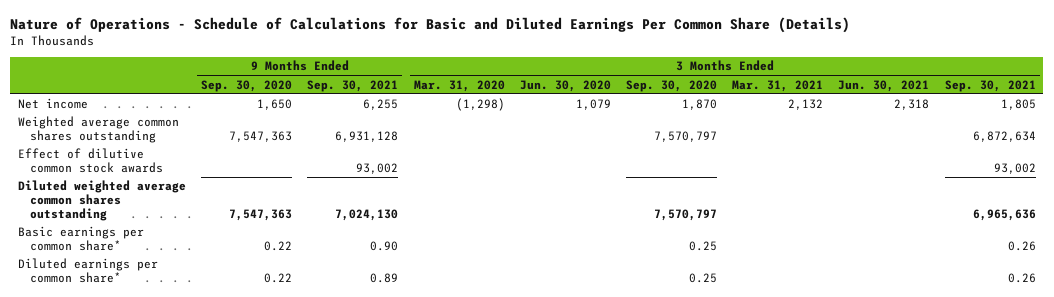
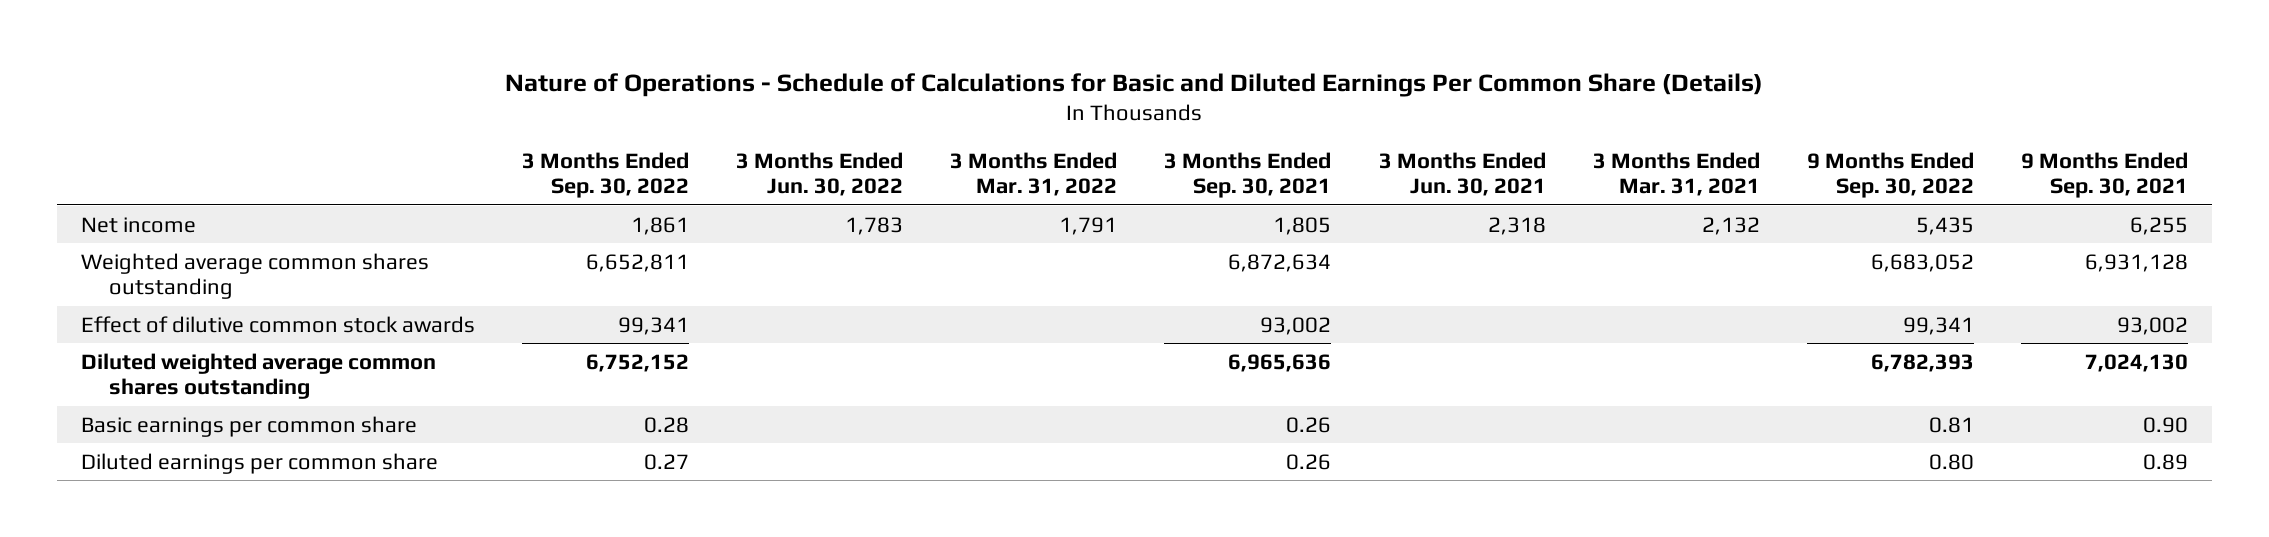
- | 9 Months Ended Sep. 30, 2020 | 9 Months Ended Sep. 30, 2021 | 3 Months Ended Mar. 31, 2020 | 3 Months Ended Jun. 30, 2020 | 3 Months Ended Sep. 30, 2020 | 3 Months Ended Mar. 31, 2021 | 3 Months Ended Jun. 30, 2021 | 3 Months Ended Sep. 30, 2021
+ | 3 Months Ended Sep. 30, 2022 | 3 Months Ended Jun. 30, 2022 | 3 Months Ended Mar. 31, 2022 | 3 Months Ended Sep. 30, 2021 | 3 Months Ended Jun. 30, 2021 | 3 Months Ended Mar. 31, 2021 | 9 Months Ended Sep. 30, 2022 | 9 Months Ended Sep. 30, 2021
- Basic earnings per common share* | 0.22 | 0.90 | | | 0.25 | | | 0.26
- Diluted earnings per common share* | 0.22 | 0.89 | | | 0.25 | | | 0.26
+ Basic earnings per common share | 0.28 | | | 0.26 | | | 0.81 | 0.90
+ Diluted earnings per common share | 0.27 | | | 0.26 | | | 0.80 | 0.89

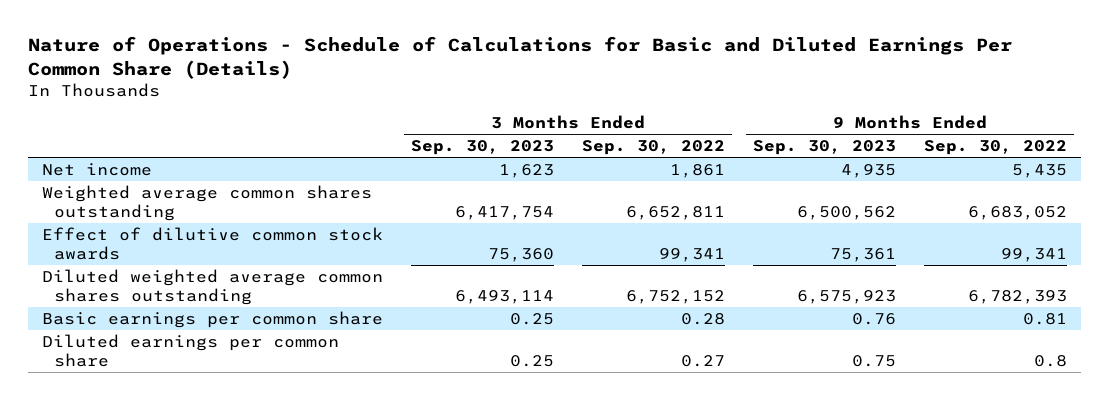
- | 3 Months Ended Sep. 30, 2022 | 3 Months Ended Jun. 30, 2022 | 3 Months Ended Mar. 31, 2022 | 3 Months Ended Sep. 30, 2021 | 3 Months Ended Jun. 30, 2021 | 3 Months Ended Mar. 31, 2021 | 9 Months Ended Sep. 30, 2022 | 9 Months Ended Sep. 30, 2021
+ | 3 Months Ended Sep. 30, 2023 | 3 Months Ended Sep. 30, 2022 | 9 Months Ended Sep. 30, 2023 | 9 Months Ended Sep. 30, 2022
- Diluted earnings per common share | 0.27 | | | 0.26 | | | 0.80 | 0.89
+ Diluted earnings per common share | 0.25 | 0.27 | 0.75 | 0.8

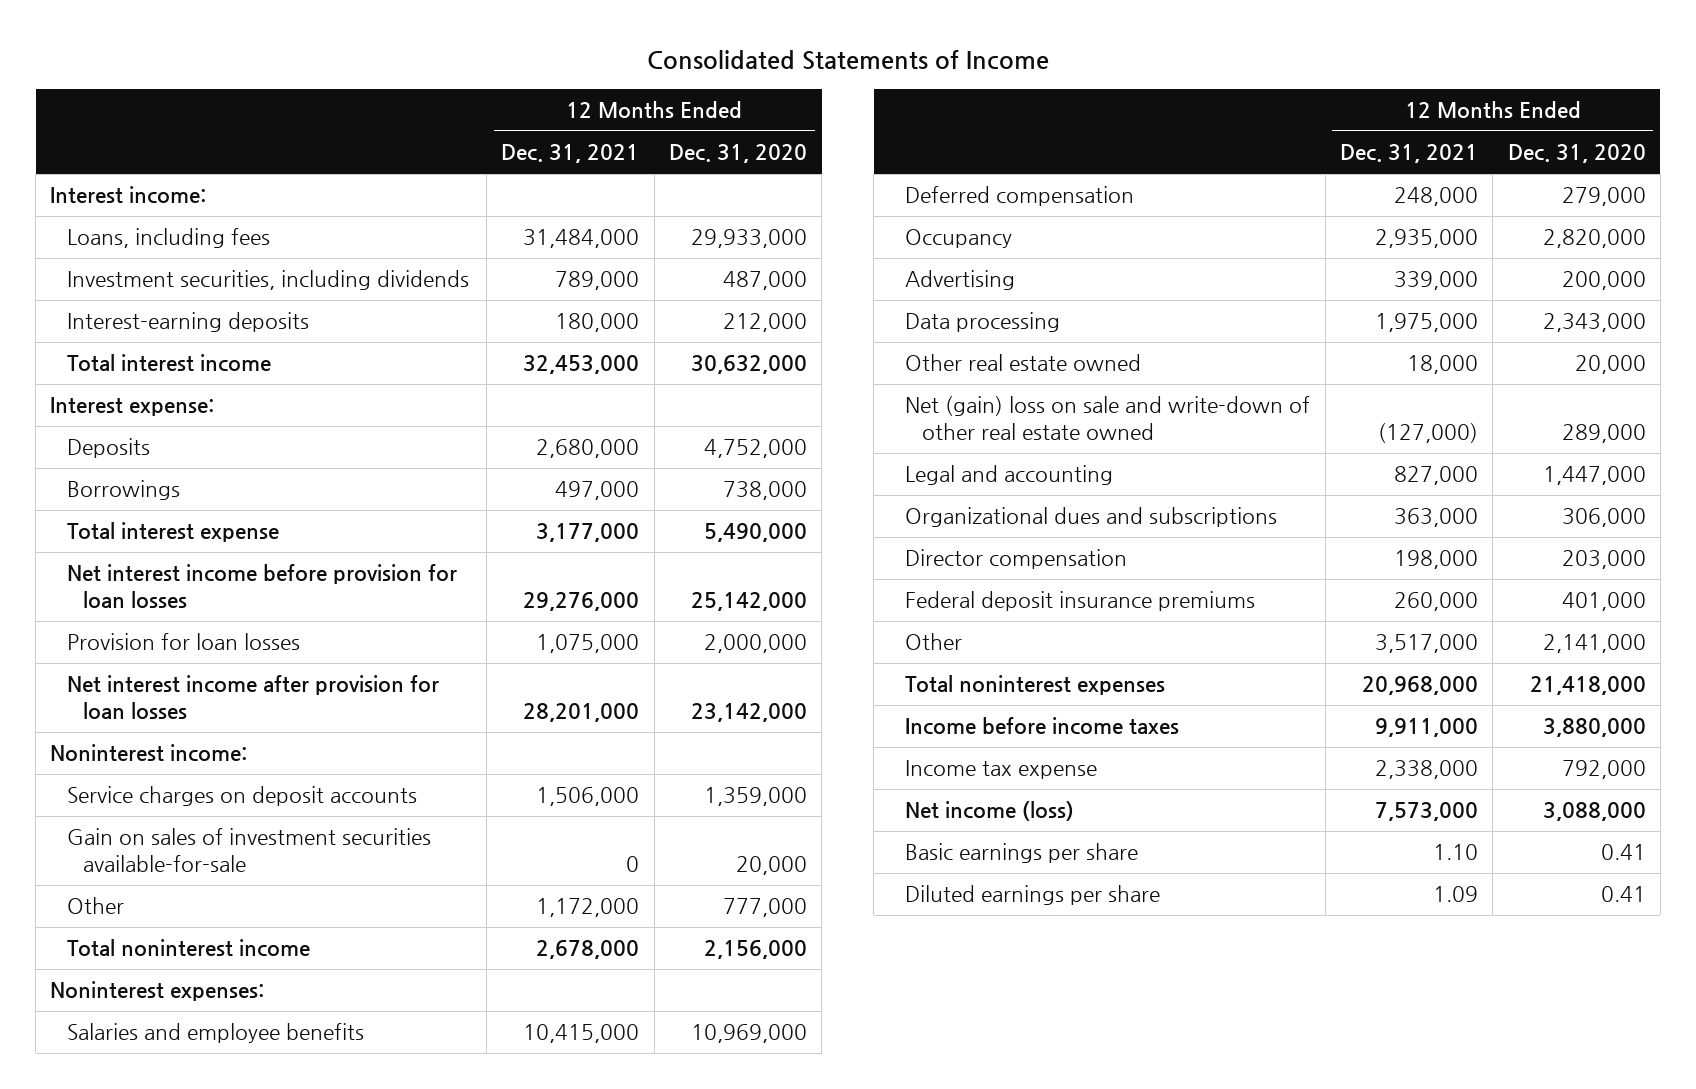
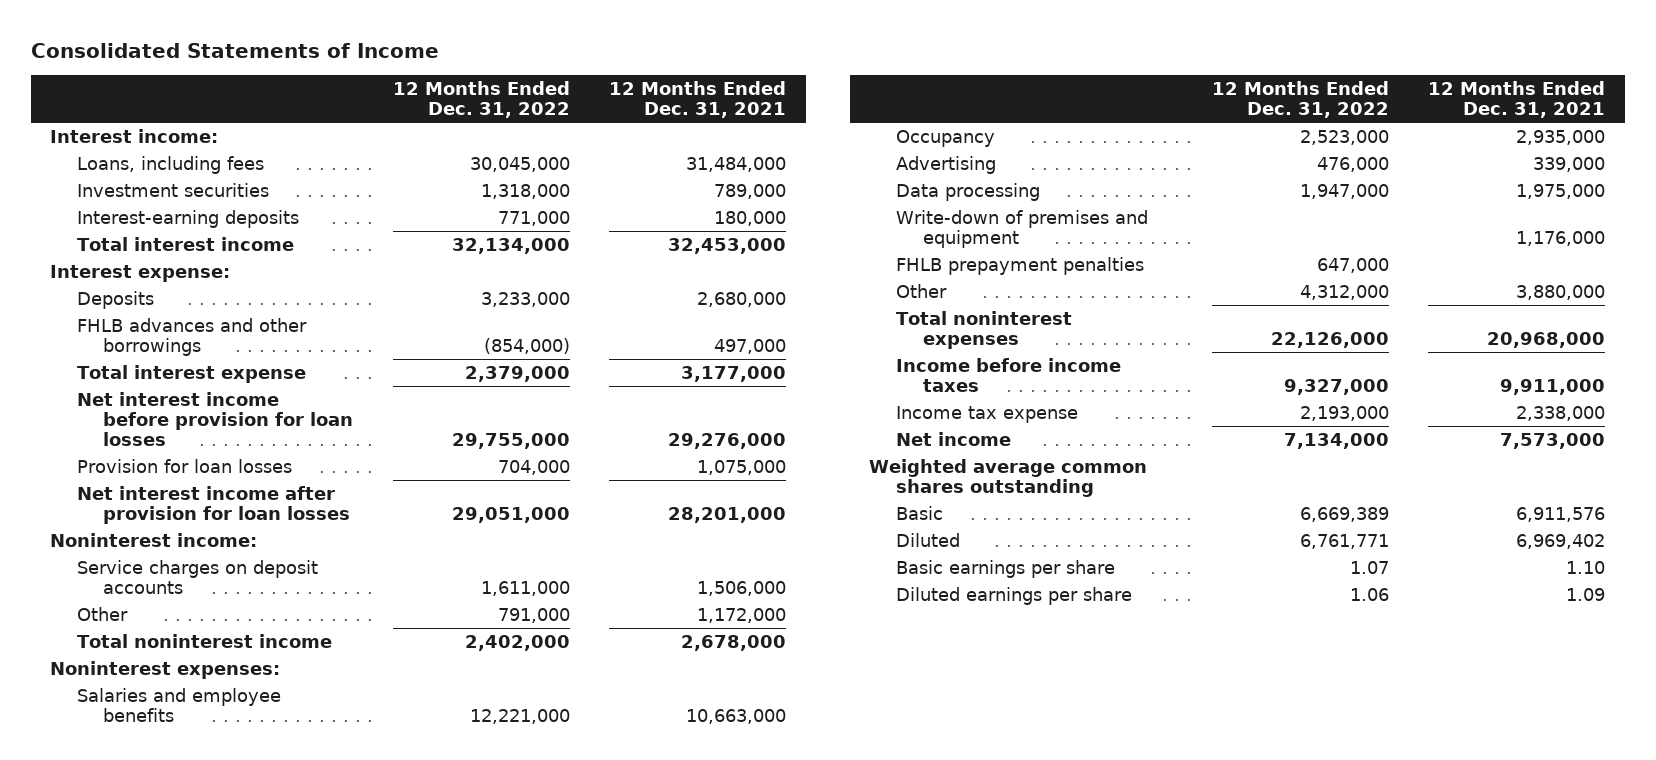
- | 12 Months Ended Dec. 31, 2021 | 12 Months Ended Dec. 31, 2020
+ | 12 Months Ended Dec. 31, 2022 | 12 Months Ended Dec. 31, 2021
- Investment securities, including dividends | 789,000 | 487,000
+ Investment securities | 1,318,000 | 789,000
- Borrowings | 497,000 | 738,000
+ FHLB advances and other borrowings | (854,000) | 497,000
- Gain on sales of investment securities available-for-sale | 0 | 20,000
- Salaries and employee benefits | 10,415,000 | 10,969,000
- Deferred compensation | 248,000 | 279,000
+ Salaries and employee benefits | 12,221,000 | 10,663,000
- Other real estate owned | 18,000 | 20,000
- Net (gain) loss on sale and write-down of other real estate owned | (127,000) | 289,000
- Legal and accounting | 827,000 | 1,447,000
- Organizational dues and subscriptions | 363,000 | 306,000
- Director compensation | 198,000 | 203,000
- Federal deposit insurance premiums | 260,000 | 401,000
- Other | 3,517,000 | 2,141,000
+ Write-down of premises and equipment | | 1,176,000
+ FHLB prepayment penalties | 647,000 |
+ Other | 4,312,000 | 3,880,000
- Net income (loss) | 7,573,000 | 3,088,000
+ Net income | 7,134,000 | 7,573,000
+ Weighted average common shares outstanding
+ Basic | 6,669,389 | 6,911,576
+ Diluted | 6,761,771 | 6,969,402

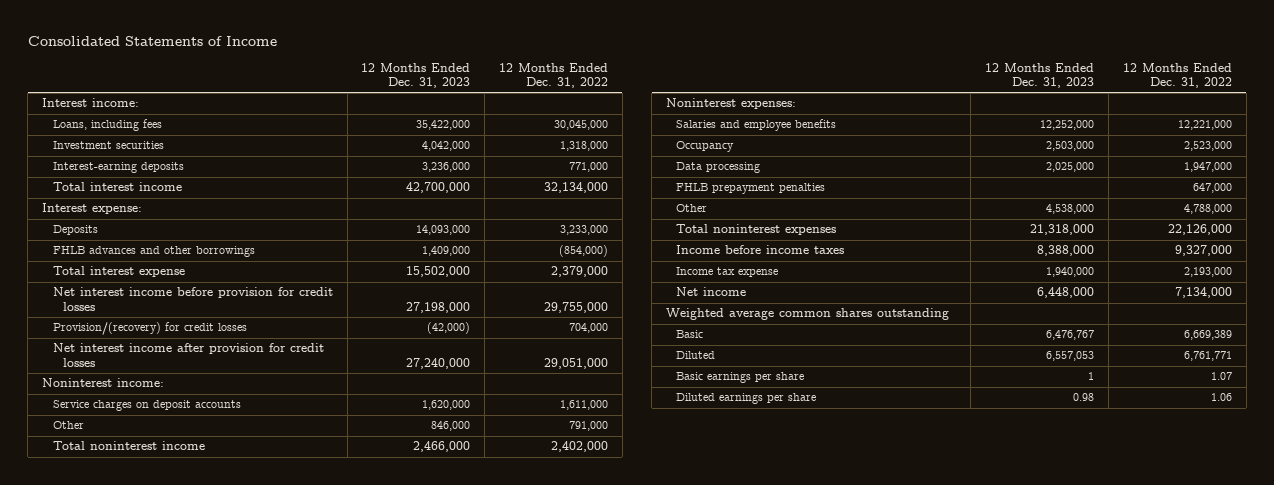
- | 12 Months Ended Dec. 31, 2022 | 12 Months Ended Dec. 31, 2021
+ | 12 Months Ended Dec. 31, 2023 | 12 Months Ended Dec. 31, 2022
- Net interest income before provision for loan losses | 29,755,000 | 29,276,000
- Provision for loan losses | 704,000 | 1,075,000
- Net interest income after provision for loan losses | 29,051,000 | 28,201,000
+ Net interest income before provision for credit losses | 27,198,000 | 29,755,000
+ Provision/(recovery) for credit losses | (42,000) | 704,000
+ Net interest income after provision for credit losses | 27,240,000 | 29,051,000
- Advertising | 476,000 | 339,000
- Write-down of premises and equipment | | 1,176,000
- Other | 4,312,000 | 3,880,000
+ Other | 4,538,000 | 4,788,000

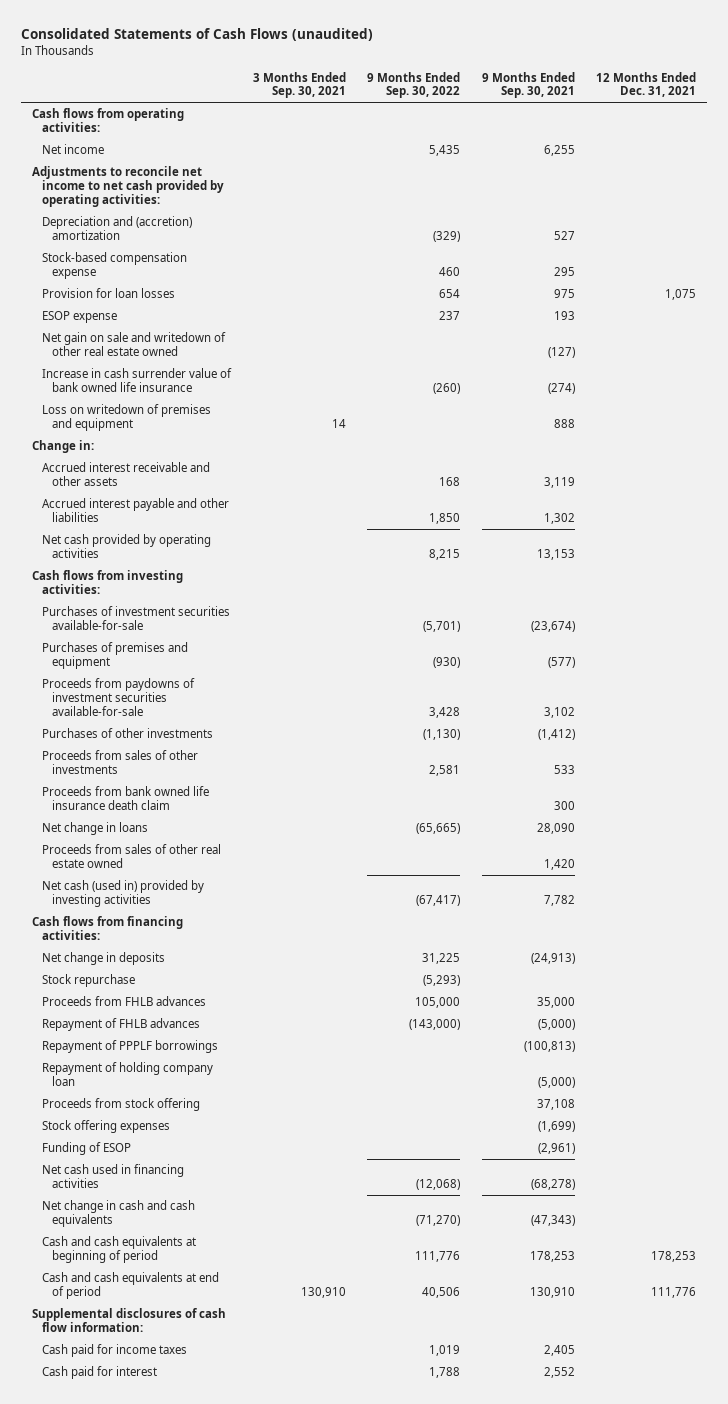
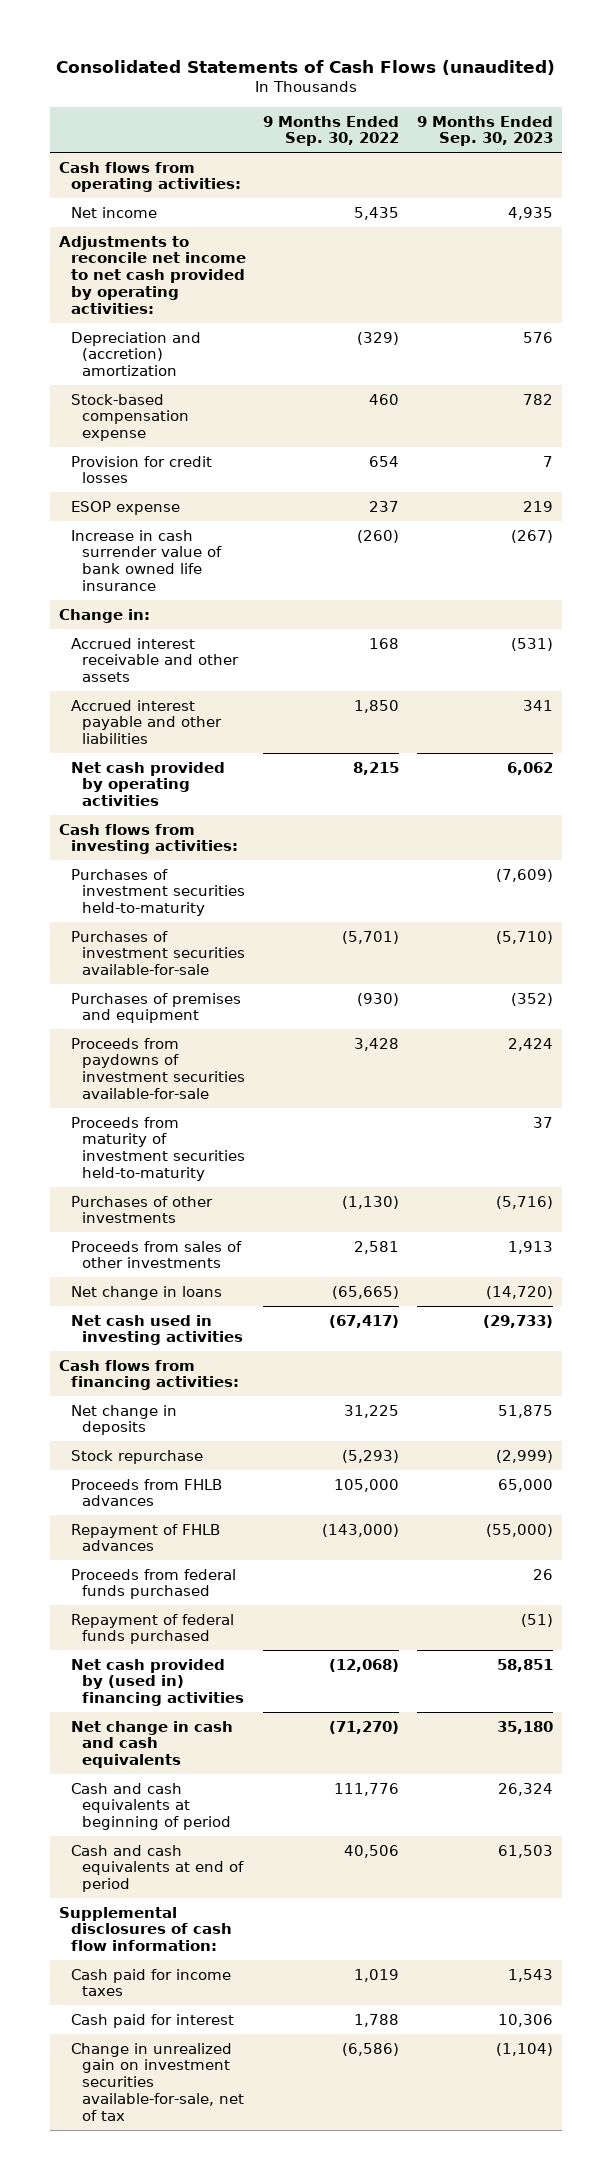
- | 3 Months Ended Sep. 30, 2021 | 9 Months Ended Sep. 30, 2022 | 9 Months Ended Sep. 30, 2021 | 12 Months Ended Dec. 31, 2021
+ | 9 Months Ended Sep. 30, 2022 | 9 Months Ended Sep. 30, 2023
- Provision for loan losses | | 654 | 975 | 1,075
+ Provision for credit losses | 654 | 7
- Net gain on sale and writedown of other real estate owned | | | (127) |
- Loss on writedown of premises and equipment | 14 | | 888 |
+ Purchases of investment securities held-to-maturity | | (7,609)
+ Proceeds from maturity of investment securities held-to-maturity | | 37
- Proceeds from bank owned life insurance death claim | | | 300 |
- Proceeds from sales of other real estate owned | | | 1,420 |
- Net cash (used in) provided by investing activities | | (67,417) | 7,782 |
+ Net cash used in investing activities | (67,417) | (29,733)
- Repayment of PPPLF borrowings | | | (100,813) |
- Repayment of holding company loan | | | (5,000) |
- Proceeds from stock offering | | | 37,108 |
- Stock offering expenses | | | (1,699) |
- Funding of ESOP | | | (2,961) |
- Net cash used in financing activities | | (12,068) | (68,278) |
+ Proceeds from federal funds purchased | | 26
+ Repayment of federal funds purchased | | (51)
+ Net cash provided by (used in) financing activities | (12,068) | 58,851
+ Change in unrealized gain on investment securities available-for-sale, net of tax | (6,586) | (1,104)

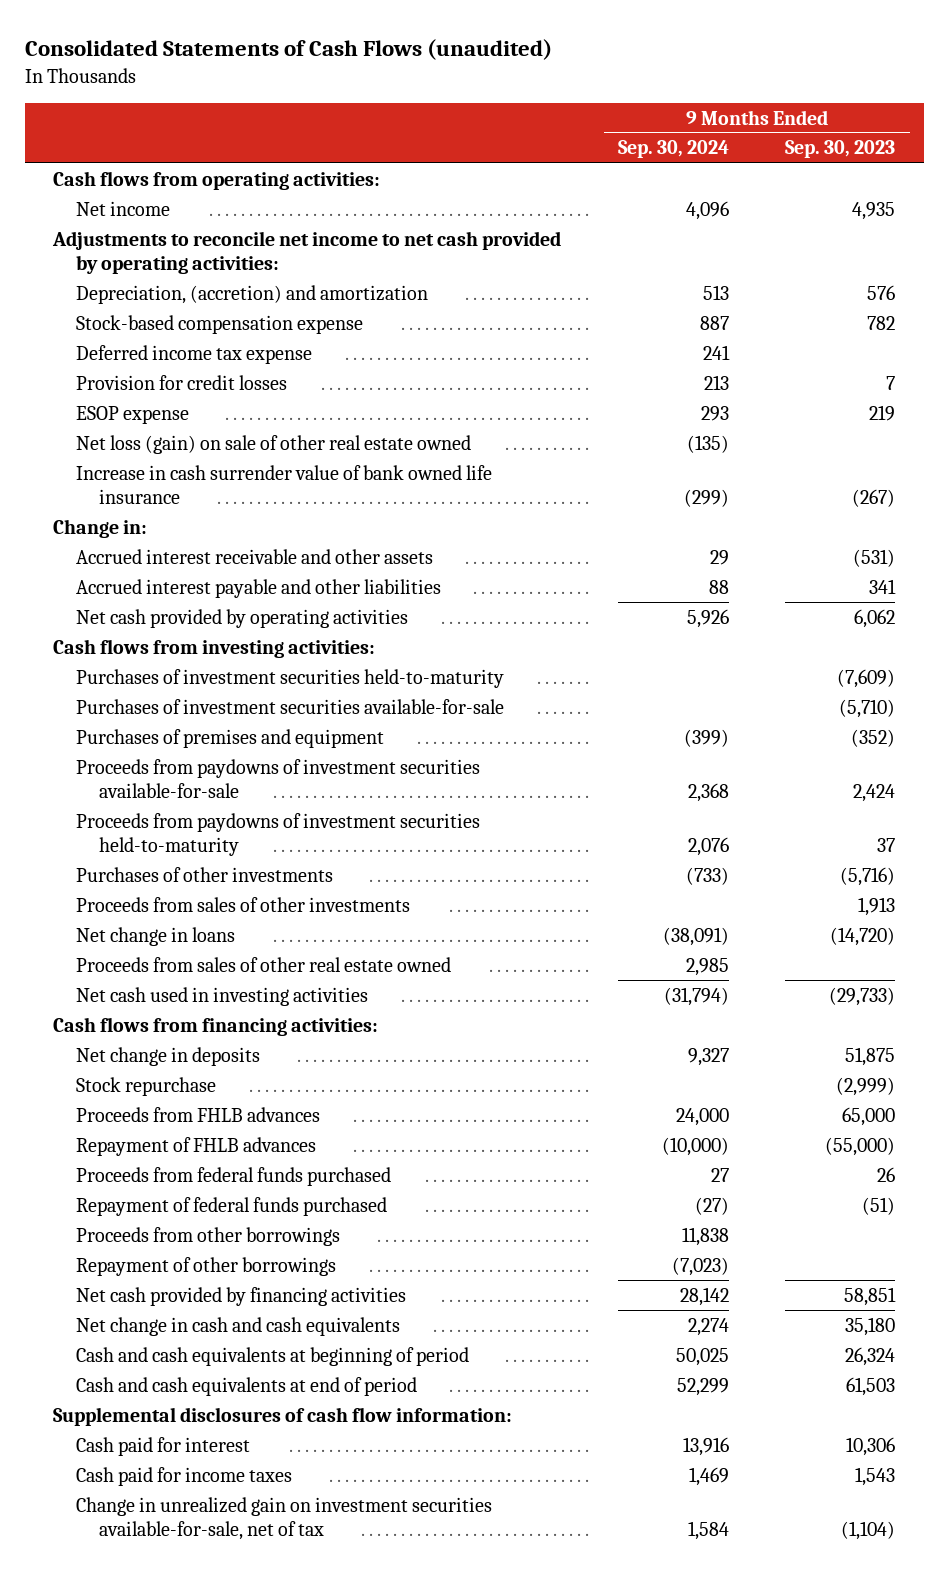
- | 9 Months Ended Sep. 30, 2022 | 9 Months Ended Sep. 30, 2023
+ | 9 Months Ended Sep. 30, 2024 | 9 Months Ended Sep. 30, 2023
- Depreciation and (accretion) amortization | (329) | 576
+ Depreciation, (accretion) and amortization | 513 | 576
+ Deferred income tax expense | 241 |
+ Net loss (gain) on sale of other real estate owned | (135) |
- Proceeds from maturity of investment securities held-to-maturity | | 37
+ Proceeds from paydowns of investment securities held-to-maturity | 2,076 | 37
+ Proceeds from sales of other real estate owned | 2,985 |
- Net cash provided by (used in) financing activities | (12,068) | 58,851
+ Proceeds from other borrowings | 11,838 |
+ Repayment of other borrowings | (7,023) |
+ Net cash provided by financing activities | 28,142 | 58,851
moved down: Cash paid for income taxes | 1,469 | 1,543

